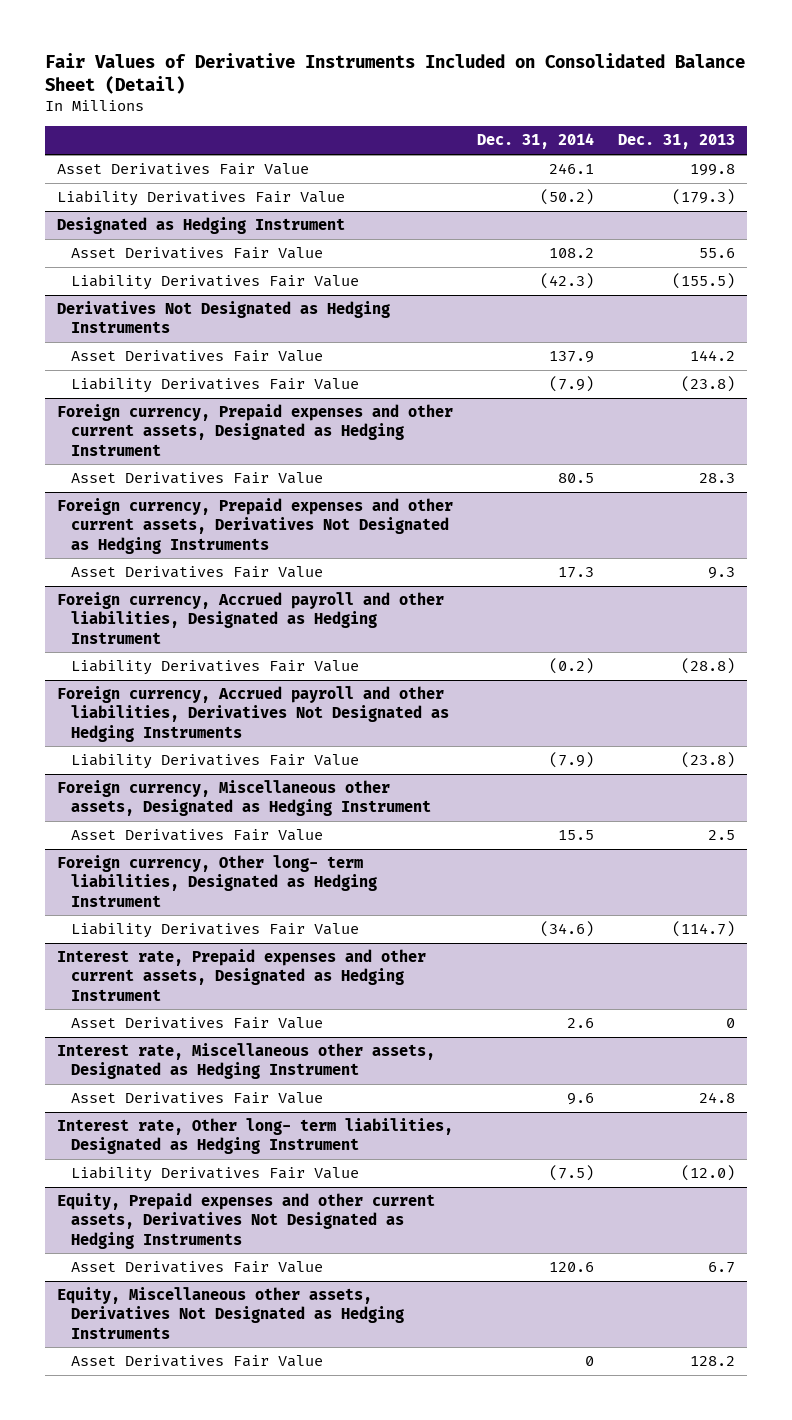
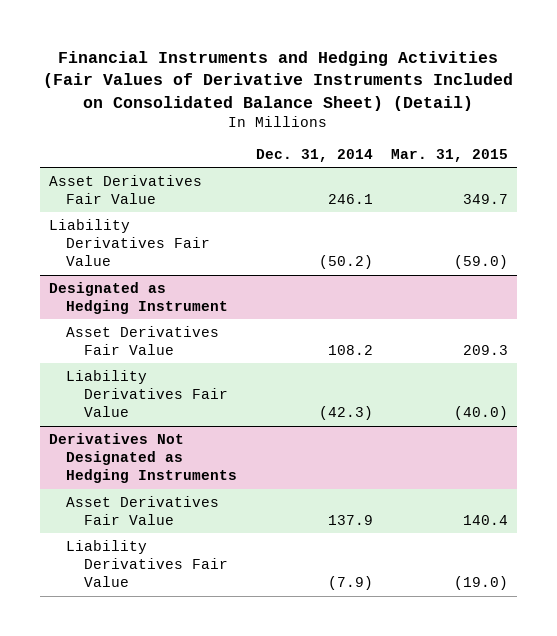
- Fair Values of Derivative Instruments Included on Consolidated Balance Sheet (Detail)
+ Financial Instruments and Hedging Activities (Fair Values of Derivative Instruments Included on Consolidated Balance Sheet) (Detail)
- | Dec. 31, 2014 | Dec. 31, 2013
+ | Dec. 31, 2014 | Mar. 31, 2015
- Foreign currency, Prepaid expenses and other current assets, Designated as Hedging Instrument
- Asset Derivatives Fair Value | 80.5 | 28.3
- Foreign currency, Prepaid expenses and other current assets, Derivatives Not Designated as Hedging Instruments
- Asset Derivatives Fair Value | 17.3 | 9.3
- Foreign currency, Accrued payroll and other liabilities, Designated as Hedging Instrument
- Liability Derivatives Fair Value | (0.2) | (28.8)
- Foreign currency, Accrued payroll and other liabilities, Derivatives Not Designated as Hedging Instruments
- Liability Derivatives Fair Value | (7.9) | (23.8)
- Foreign currency, Miscellaneous other assets, Designated as Hedging Instrument
- Asset Derivatives Fair Value | 15.5 | 2.5
- Foreign currency, Other long- term liabilities, Designated as Hedging Instrument
- Liability Derivatives Fair Value | (34.6) | (114.7)
- Interest rate, Prepaid expenses and other current assets, Designated as Hedging Instrument
- Asset Derivatives Fair Value | 2.6 | 0
- Interest rate, Miscellaneous other assets, Designated as Hedging Instrument
- Asset Derivatives Fair Value | 9.6 | 24.8
- Interest rate, Other long- term liabilities, Designated as Hedging Instrument
- Liability Derivatives Fair Value | (7.5) | (12.0)
- Equity, Prepaid expenses and other current assets, Derivatives Not Designated as Hedging Instruments
- Asset Derivatives Fair Value | 120.6 | 6.7
- Equity, Miscellaneous other assets, Derivatives Not Designated as Hedging Instruments
- Asset Derivatives Fair Value | 0 | 128.2

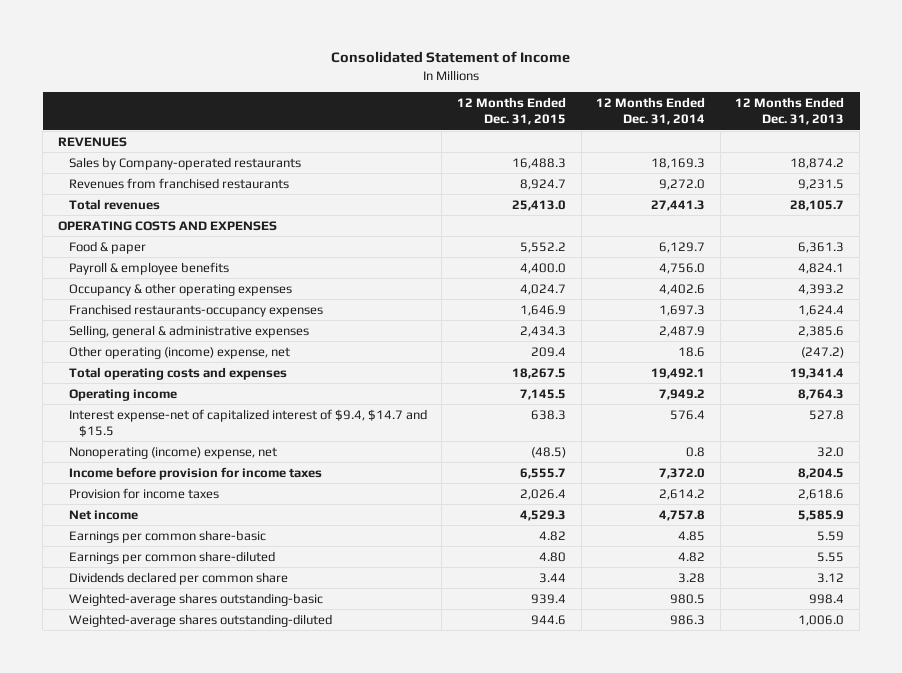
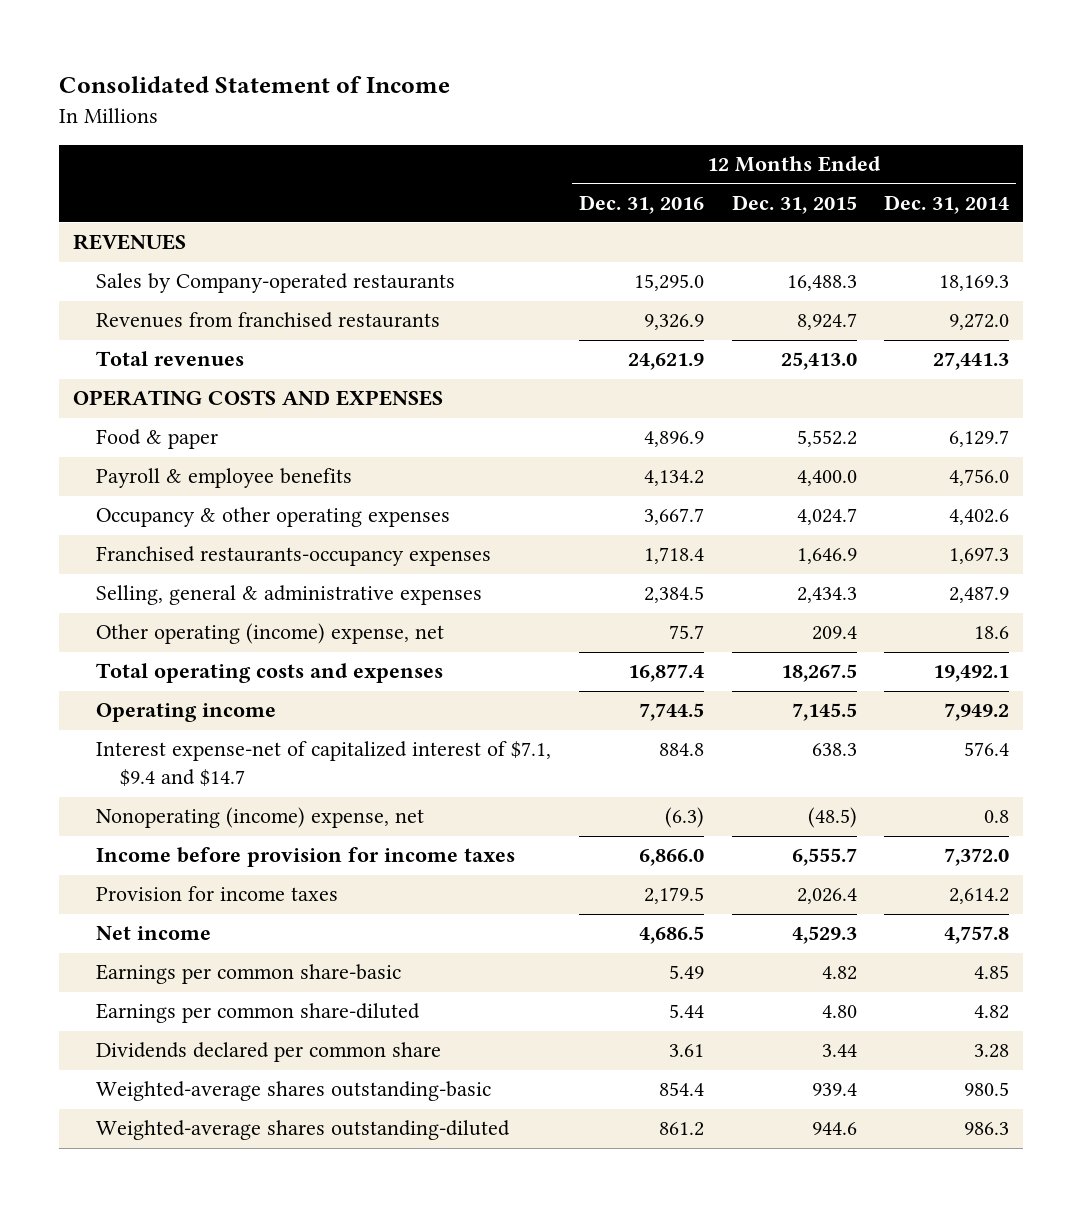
- | 12 Months Ended Dec. 31, 2015 | 12 Months Ended Dec. 31, 2014 | 12 Months Ended Dec. 31, 2013
+ | 12 Months Ended Dec. 31, 2016 | 12 Months Ended Dec. 31, 2015 | 12 Months Ended Dec. 31, 2014
- Interest expense-net of capitalized interest of $9.4, $14.7 and $15.5 | 638.3 | 576.4 | 527.8
+ Interest expense-net of capitalized interest of $7.1, $9.4 and $14.7 | 884.8 | 638.3 | 576.4

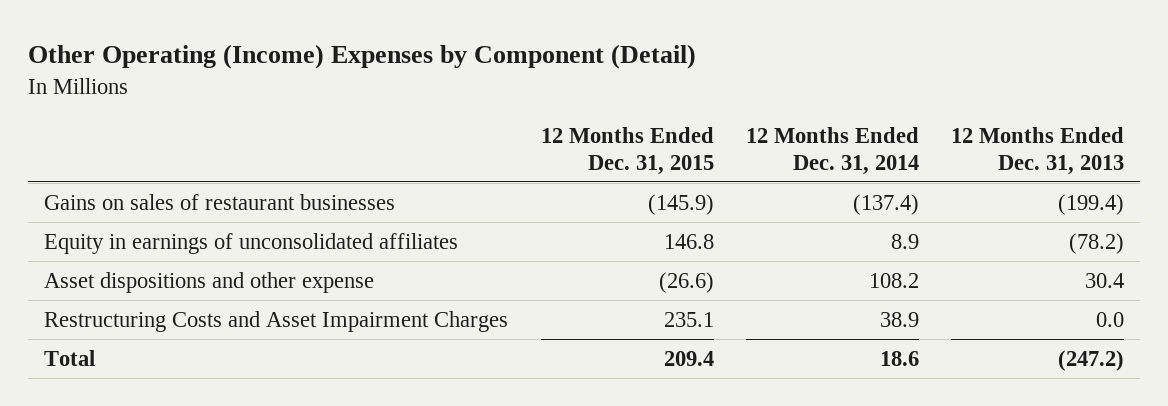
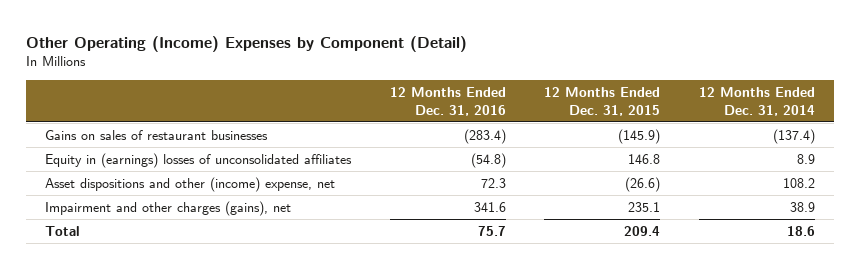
- | 12 Months Ended Dec. 31, 2015 | 12 Months Ended Dec. 31, 2014 | 12 Months Ended Dec. 31, 2013
+ | 12 Months Ended Dec. 31, 2016 | 12 Months Ended Dec. 31, 2015 | 12 Months Ended Dec. 31, 2014
- Equity in earnings of unconsolidated affiliates | 146.8 | 8.9 | (78.2)
- Asset dispositions and other expense | (26.6) | 108.2 | 30.4
- Restructuring Costs and Asset Impairment Charges | 235.1 | 38.9 | 0.0
+ Equity in (earnings) losses of unconsolidated affiliates | (54.8) | 146.8 | 8.9
+ Asset dispositions and other (income) expense, net | 72.3 | (26.6) | 108.2
+ Impairment and other charges (gains), net | 341.6 | 235.1 | 38.9

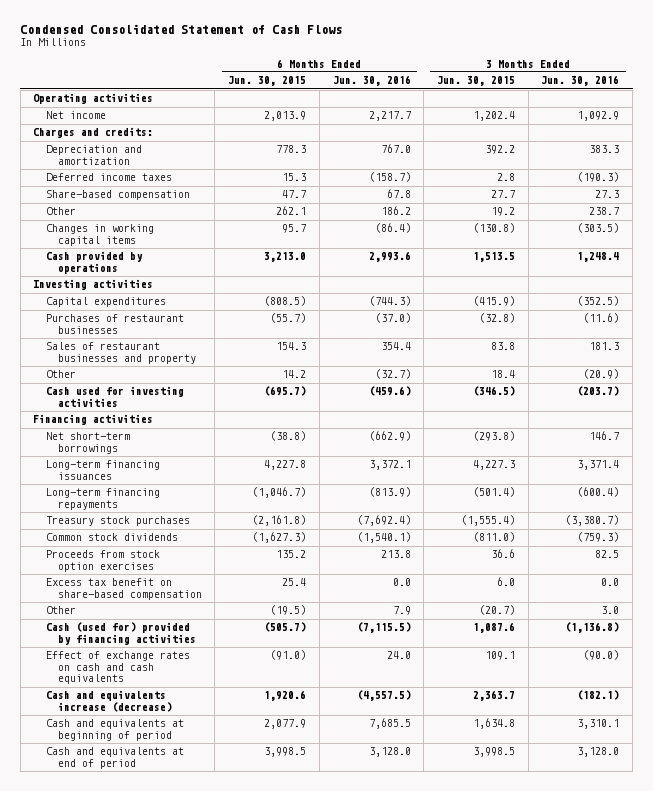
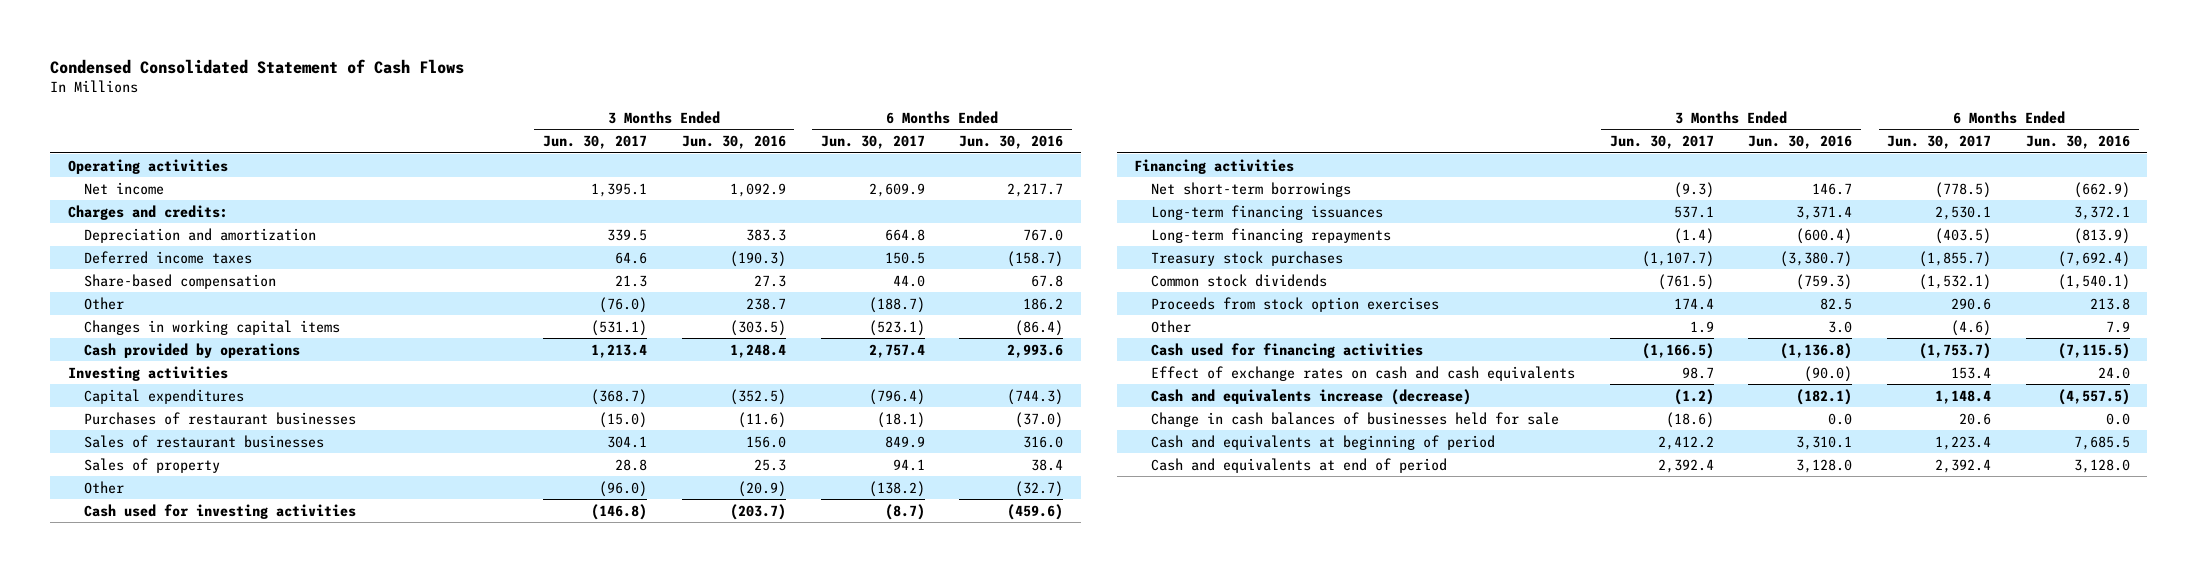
- | 6 Months Ended Jun. 30, 2015 | 6 Months Ended Jun. 30, 2016 | 3 Months Ended Jun. 30, 2015 | 3 Months Ended Jun. 30, 2016
+ | 3 Months Ended Jun. 30, 2017 | 3 Months Ended Jun. 30, 2016 | 6 Months Ended Jun. 30, 2017 | 6 Months Ended Jun. 30, 2016
- Sales of restaurant businesses and property | 154.3 | 354.4 | 83.8 | 181.3
+ Sales of restaurant businesses | 304.1 | 156.0 | 849.9 | 316.0
+ Sales of property | 28.8 | 25.3 | 94.1 | 38.4
- Excess tax benefit on share-based compensation | 25.4 | 0.0 | 6.0 | 0.0
- Cash (used for) provided by financing activities | (505.7) | (7,115.5) | 1,087.6 | (1,136.8)
+ Cash used for financing activities | (1,166.5) | (1,136.8) | (1,753.7) | (7,115.5)
+ Change in cash balances of businesses held for sale | (18.6) | 0.0 | 20.6 | 0.0

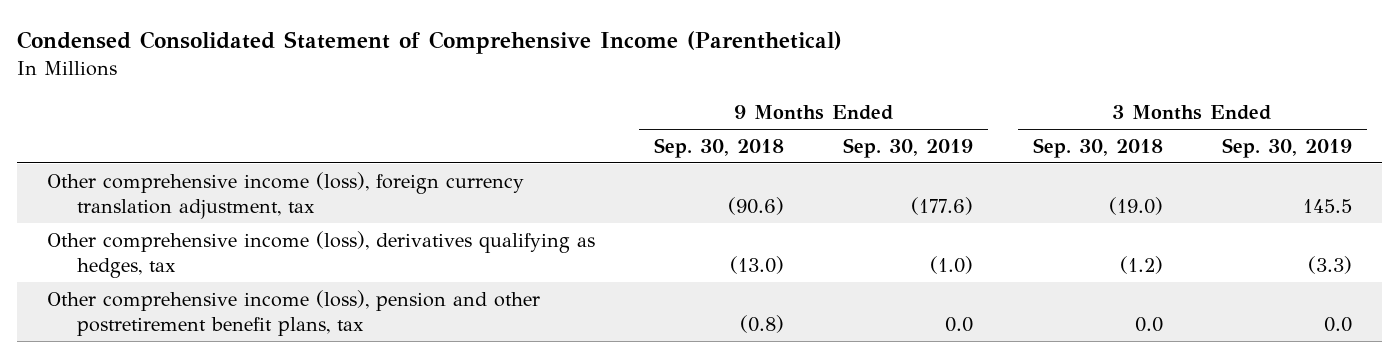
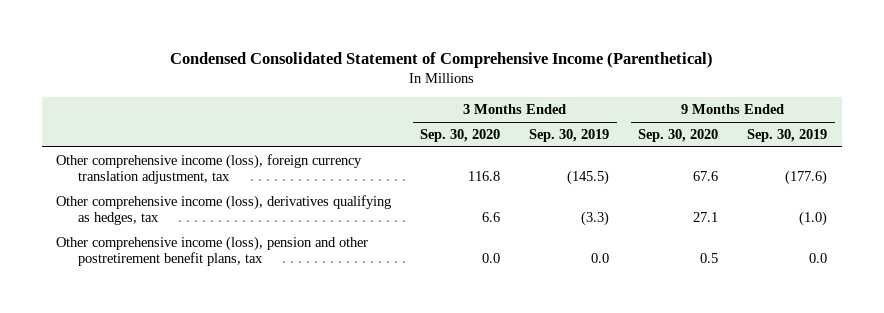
- | 9 Months Ended Sep. 30, 2018 | 9 Months Ended Sep. 30, 2019 | 3 Months Ended Sep. 30, 2018 | 3 Months Ended Sep. 30, 2019
+ | 3 Months Ended Sep. 30, 2020 | 3 Months Ended Sep. 30, 2019 | 9 Months Ended Sep. 30, 2020 | 9 Months Ended Sep. 30, 2019
- Other comprehensive income (loss), foreign currency translation adjustment, tax | (90.6) | (177.6) | (19.0) | 145.5
+ Other comprehensive income (loss), foreign currency translation adjustment, tax | 116.8 | (145.5) | 67.6 | (177.6)

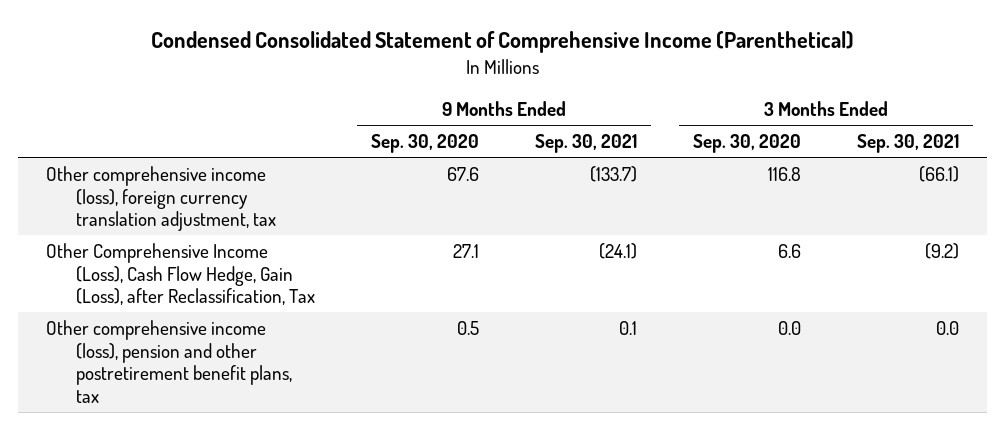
- | 3 Months Ended Sep. 30, 2020 | 3 Months Ended Sep. 30, 2019 | 9 Months Ended Sep. 30, 2020 | 9 Months Ended Sep. 30, 2019
+ | 9 Months Ended Sep. 30, 2020 | 9 Months Ended Sep. 30, 2021 | 3 Months Ended Sep. 30, 2020 | 3 Months Ended Sep. 30, 2021
- Other comprehensive income (loss), derivatives qualifying as hedges, tax | 6.6 | (3.3) | 27.1 | (1.0)
+ Other Comprehensive Income (Loss), Cash Flow Hedge, Gain (Loss), after Reclassification, Tax | 27.1 | (24.1) | 6.6 | (9.2)

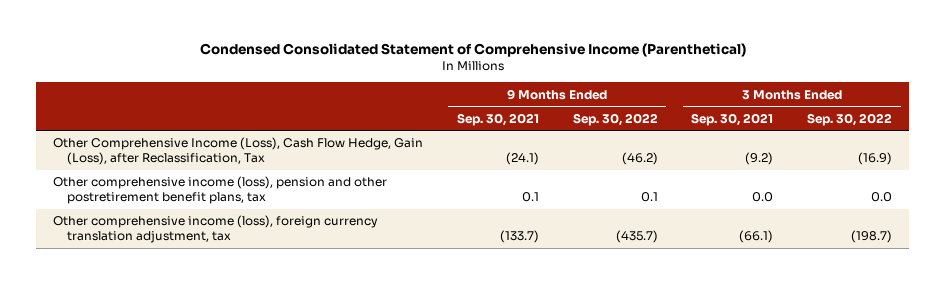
- | 9 Months Ended Sep. 30, 2020 | 9 Months Ended Sep. 30, 2021 | 3 Months Ended Sep. 30, 2020 | 3 Months Ended Sep. 30, 2021
+ | 9 Months Ended Sep. 30, 2021 | 9 Months Ended Sep. 30, 2022 | 3 Months Ended Sep. 30, 2021 | 3 Months Ended Sep. 30, 2022
moved down: Other comprehensive income (loss), foreign currency translation adjustment, tax | (133.7) | (435.7) | (66.1) | (198.7)

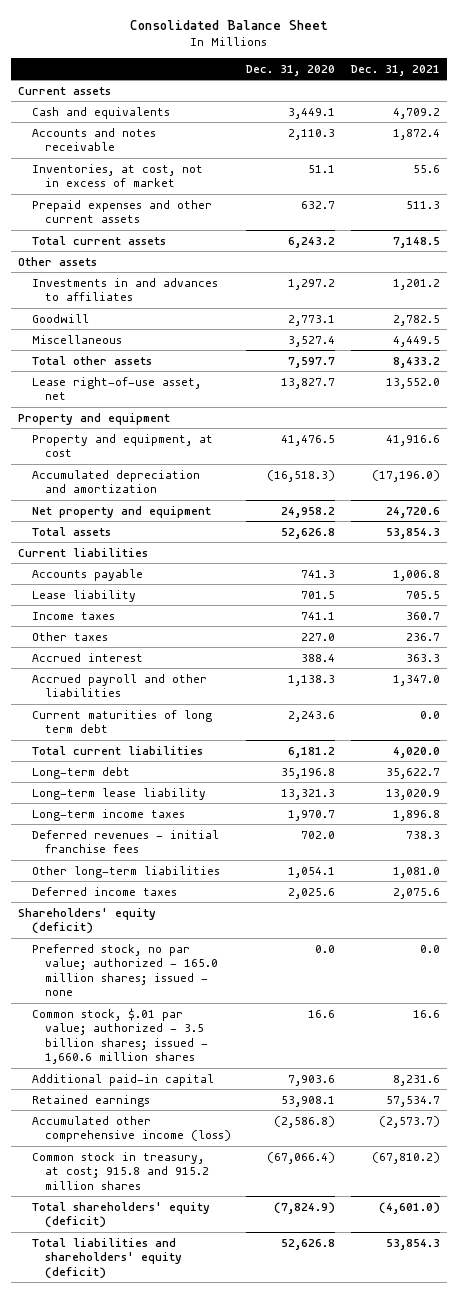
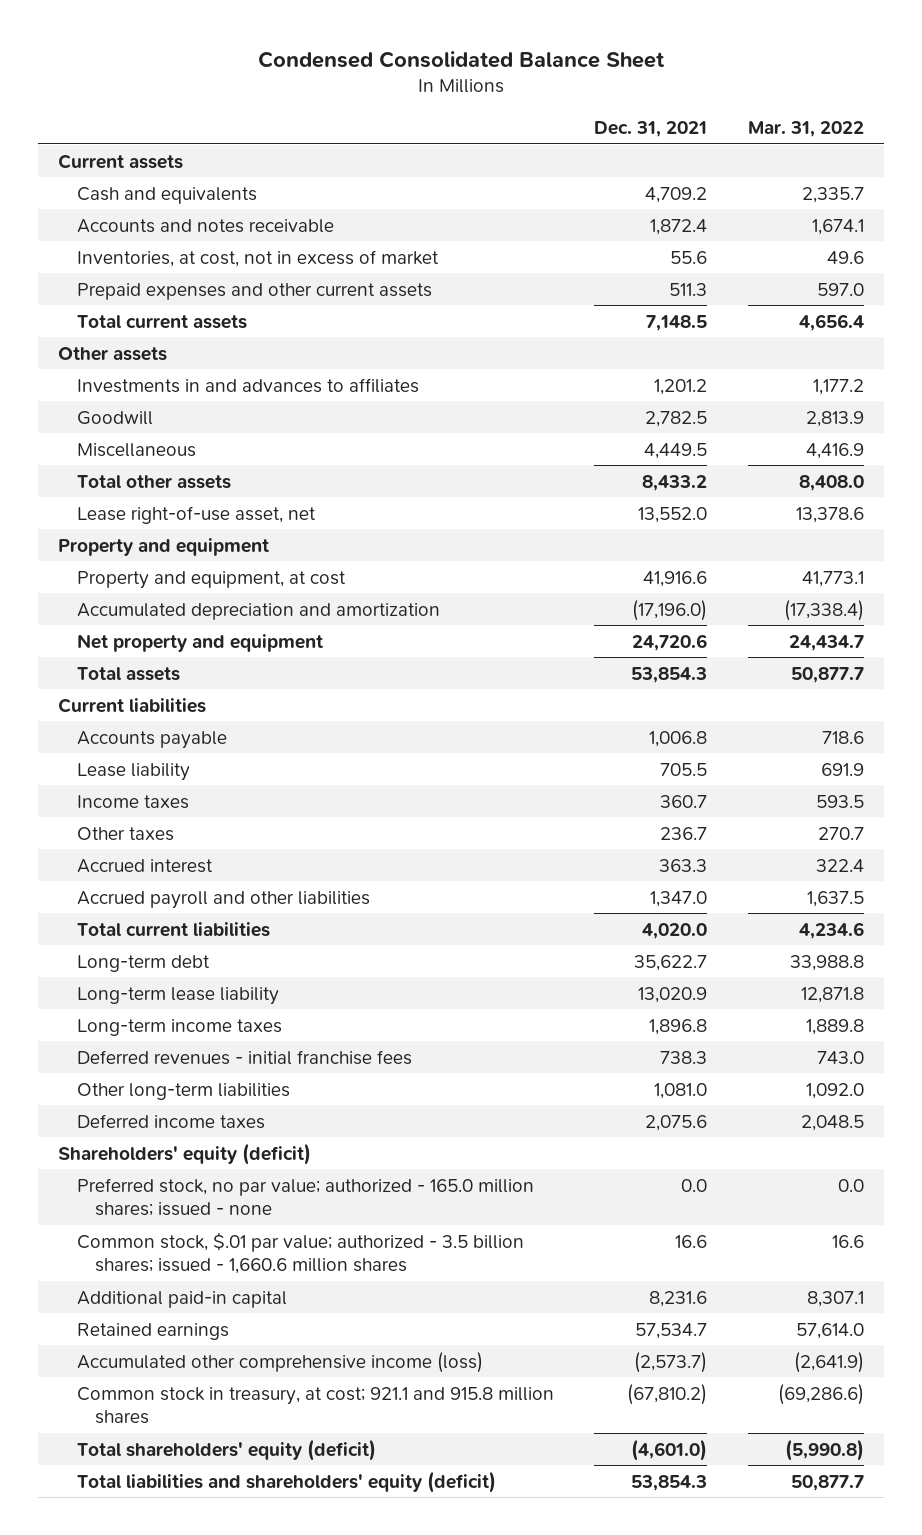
- Consolidated Balance Sheet
+ Condensed Consolidated Balance Sheet
- | Dec. 31, 2020 | Dec. 31, 2021
+ | Dec. 31, 2021 | Mar. 31, 2022
- Current maturities of long term debt | 2,243.6 | 0.0
- Common stock in treasury, at cost; 915.8 and 915.2 million shares | (67,066.4) | (67,810.2)
+ Common stock in treasury, at cost; 921.1 and 915.8 million shares | (67,810.2) | (69,286.6)

